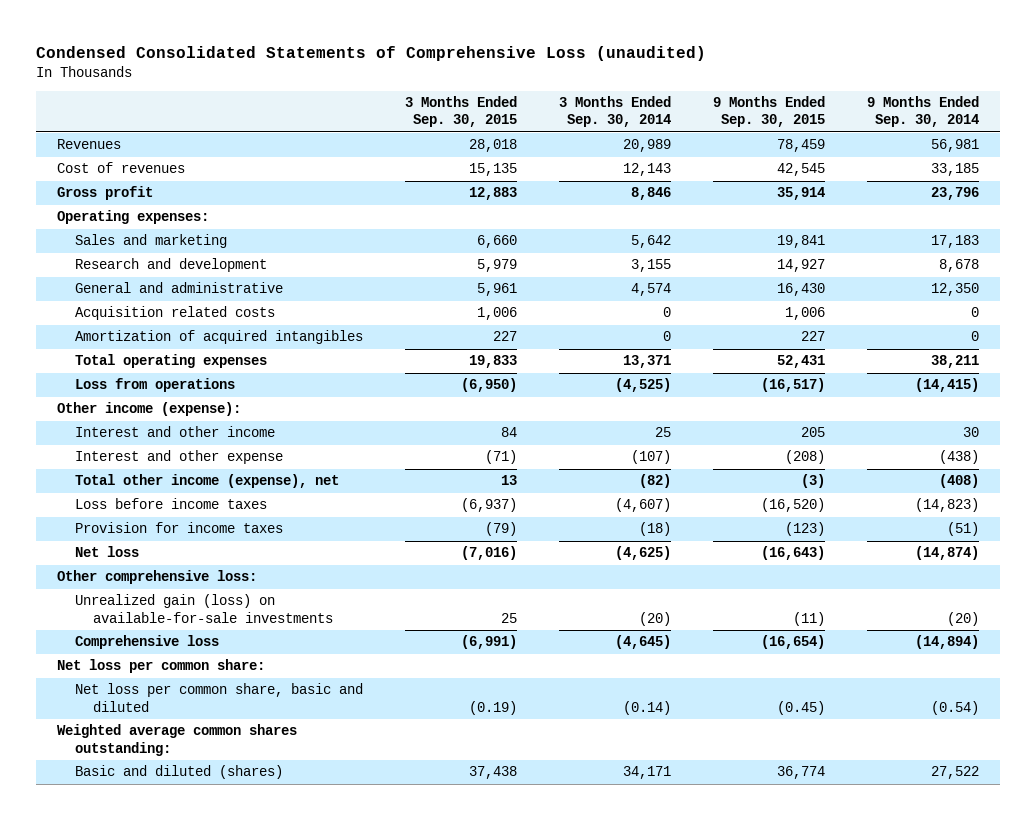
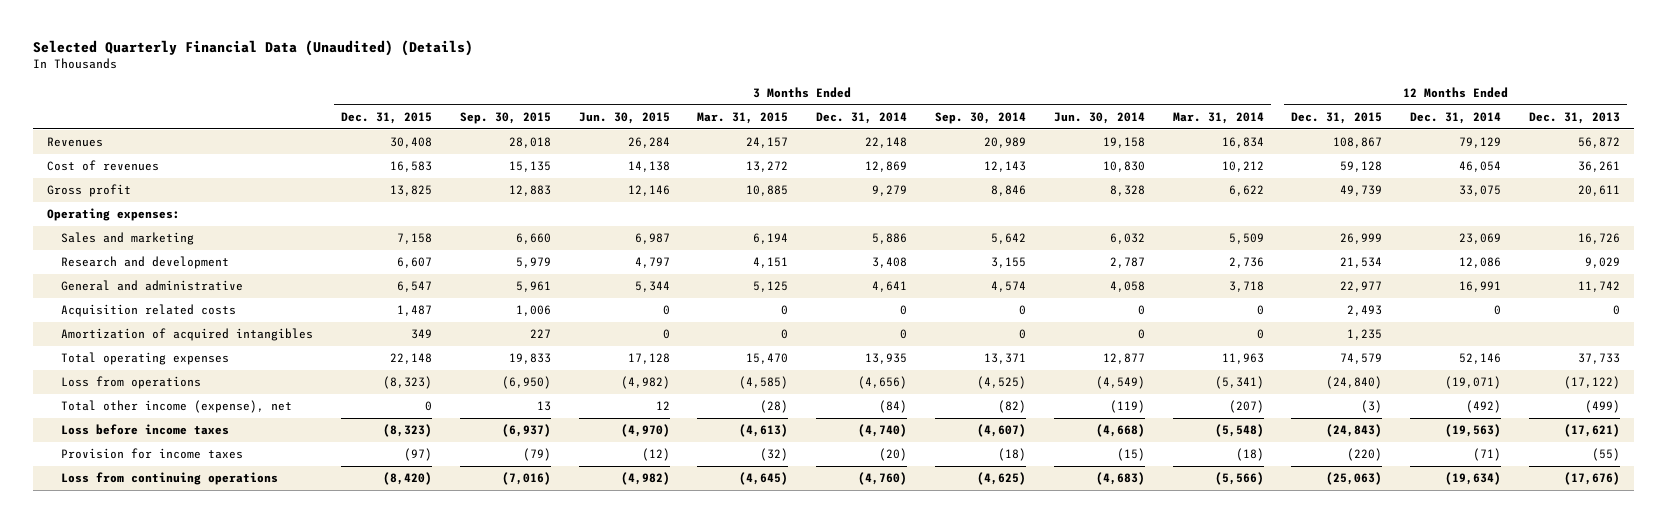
- Condensed Consolidated Statements of Comprehensive Loss (unaudited)
+ Selected Quarterly Financial Data (Unaudited) (Details)
- | 3 Months Ended Sep. 30, 2015 | 3 Months Ended Sep. 30, 2014 | 9 Months Ended Sep. 30, 2015 | 9 Months Ended Sep. 30, 2014
+ | 3 Months Ended Dec. 31, 2015 | 3 Months Ended Sep. 30, 2015 | 3 Months Ended Jun. 30, 2015 | 3 Months Ended Mar. 31, 2015 | 3 Months Ended Dec. 31, 2014 | 3 Months Ended Sep. 30, 2014 | 3 Months Ended Jun. 30, 2014 | 3 Months Ended Mar. 31, 2014 | 12 Months Ended Dec. 31, 2015 | 12 Months Ended Dec. 31, 2014 | 12 Months Ended Dec. 31, 2013
- Other income (expense):
- Interest and other income | 84 | 25 | 205 | 30
- Interest and other expense | (71) | (107) | (208) | (438)
- Net loss | (7,016) | (4,625) | (16,643) | (14,874)
- Other comprehensive loss:
- Unrealized gain (loss) on available-for-sale investments | 25 | (20) | (11) | (20)
- Comprehensive loss | (6,991) | (4,645) | (16,654) | (14,894)
- Net loss per common share:
- Net loss per common share, basic and diluted | (0.19) | (0.14) | (0.45) | (0.54)
- Weighted average common shares outstanding:
- Basic and diluted (shares) | 37,438 | 34,171 | 36,774 | 27,522
+ Loss from continuing operations | (8,420) | (7,016) | (4,982) | (4,645) | (4,760) | (4,625) | (4,683) | (5,566) | (25,063) | (19,634) | (17,676)

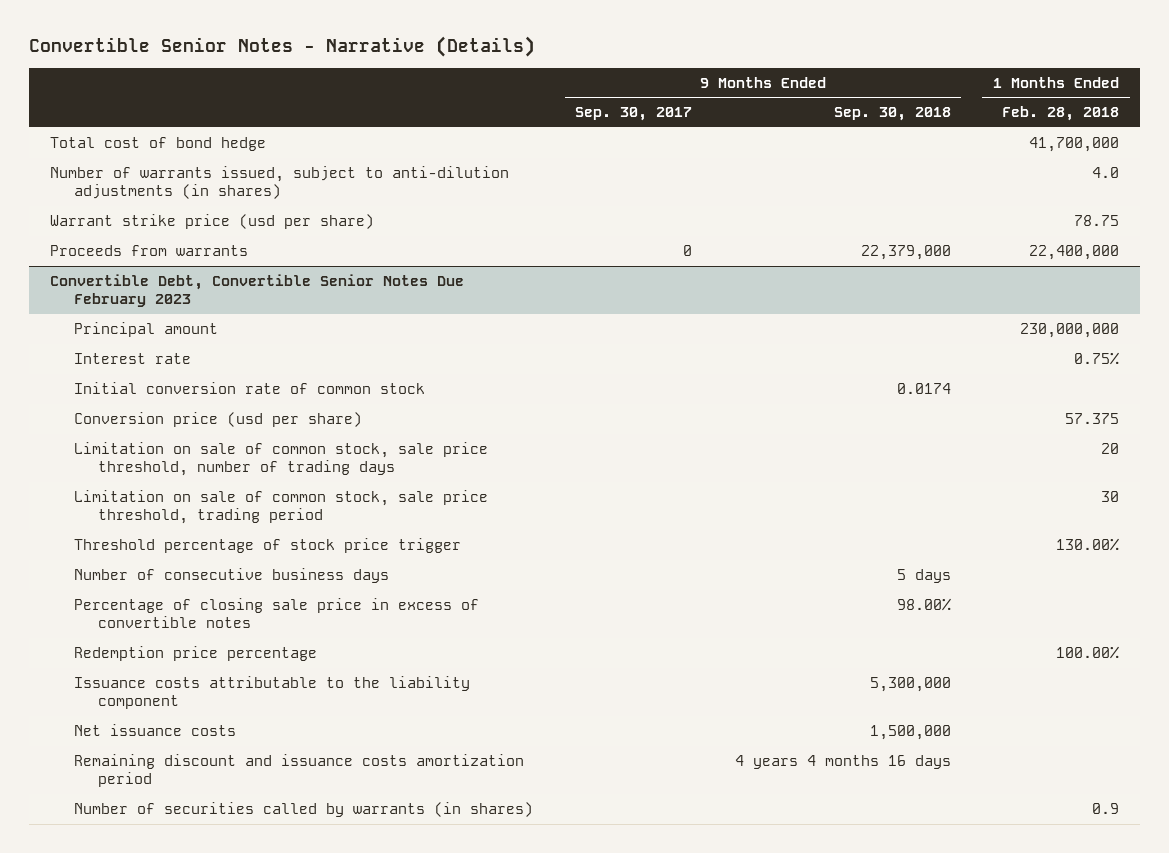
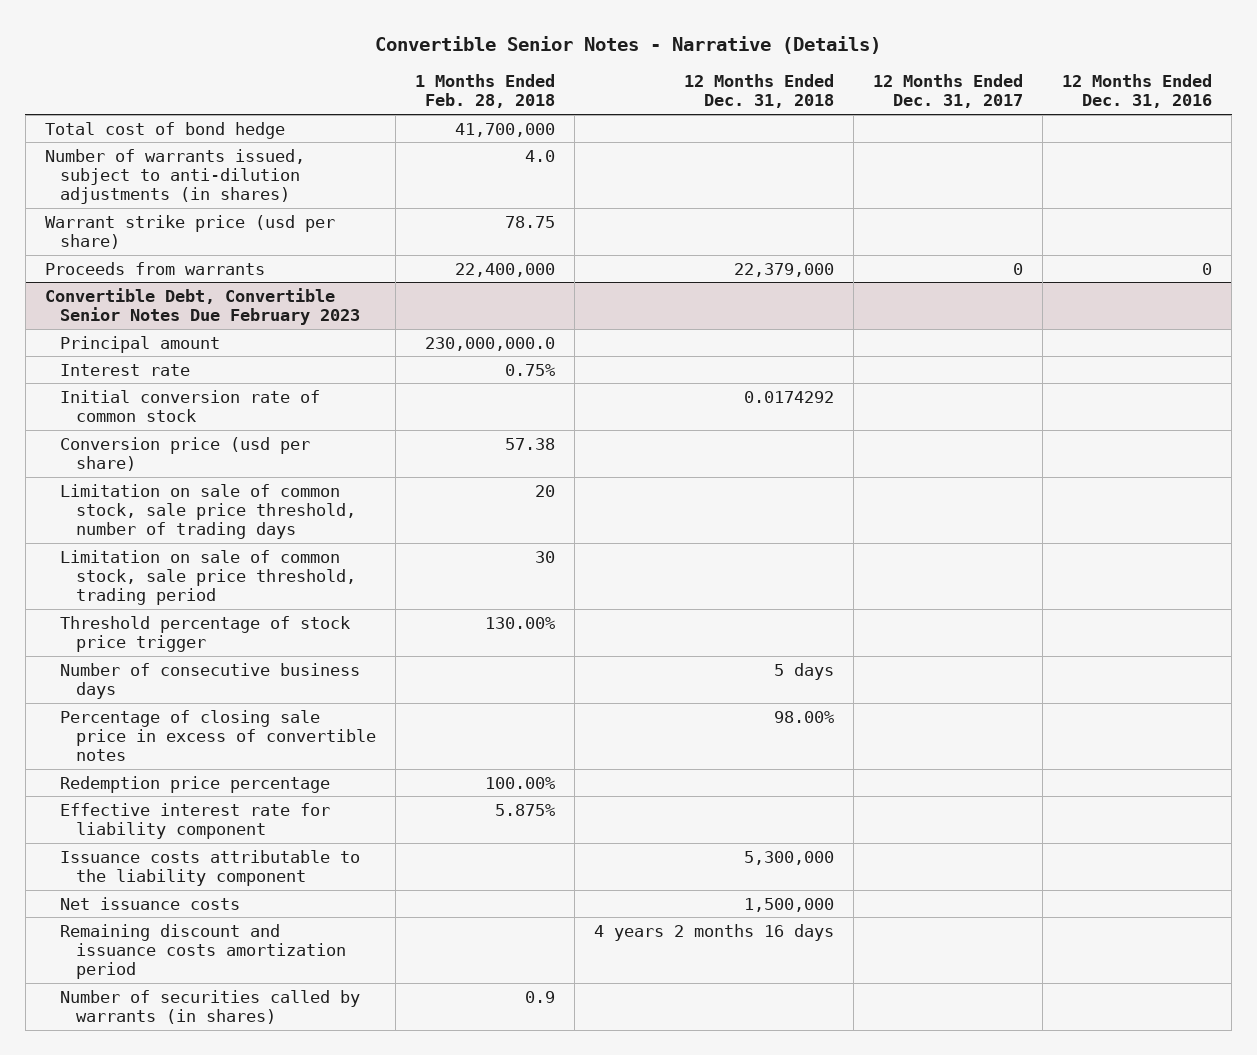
- | 9 Months Ended Sep. 30, 2017 | 9 Months Ended Sep. 30, 2018 | 1 Months Ended Feb. 28, 2018
+ | 1 Months Ended Feb. 28, 2018 | 12 Months Ended Dec. 31, 2018 | 12 Months Ended Dec. 31, 2017 | 12 Months Ended Dec. 31, 2016
@ Convertible Debt, Convertible Senior Notes Due February 2023
- Principal amount | | | 230,000,000
+ Principal amount | 230,000,000.0 | | |
- Conversion price (usd per share) | | | 57.375
+ Conversion price (usd per share) | 57.38 | | |
+ Effective interest rate for liability component | 5.875% | | |

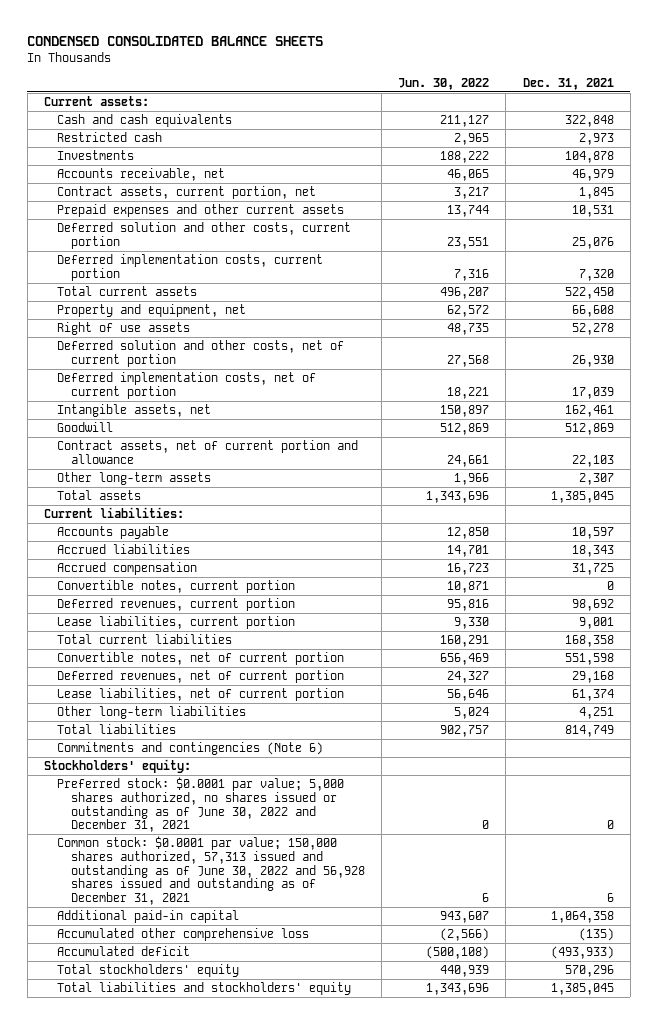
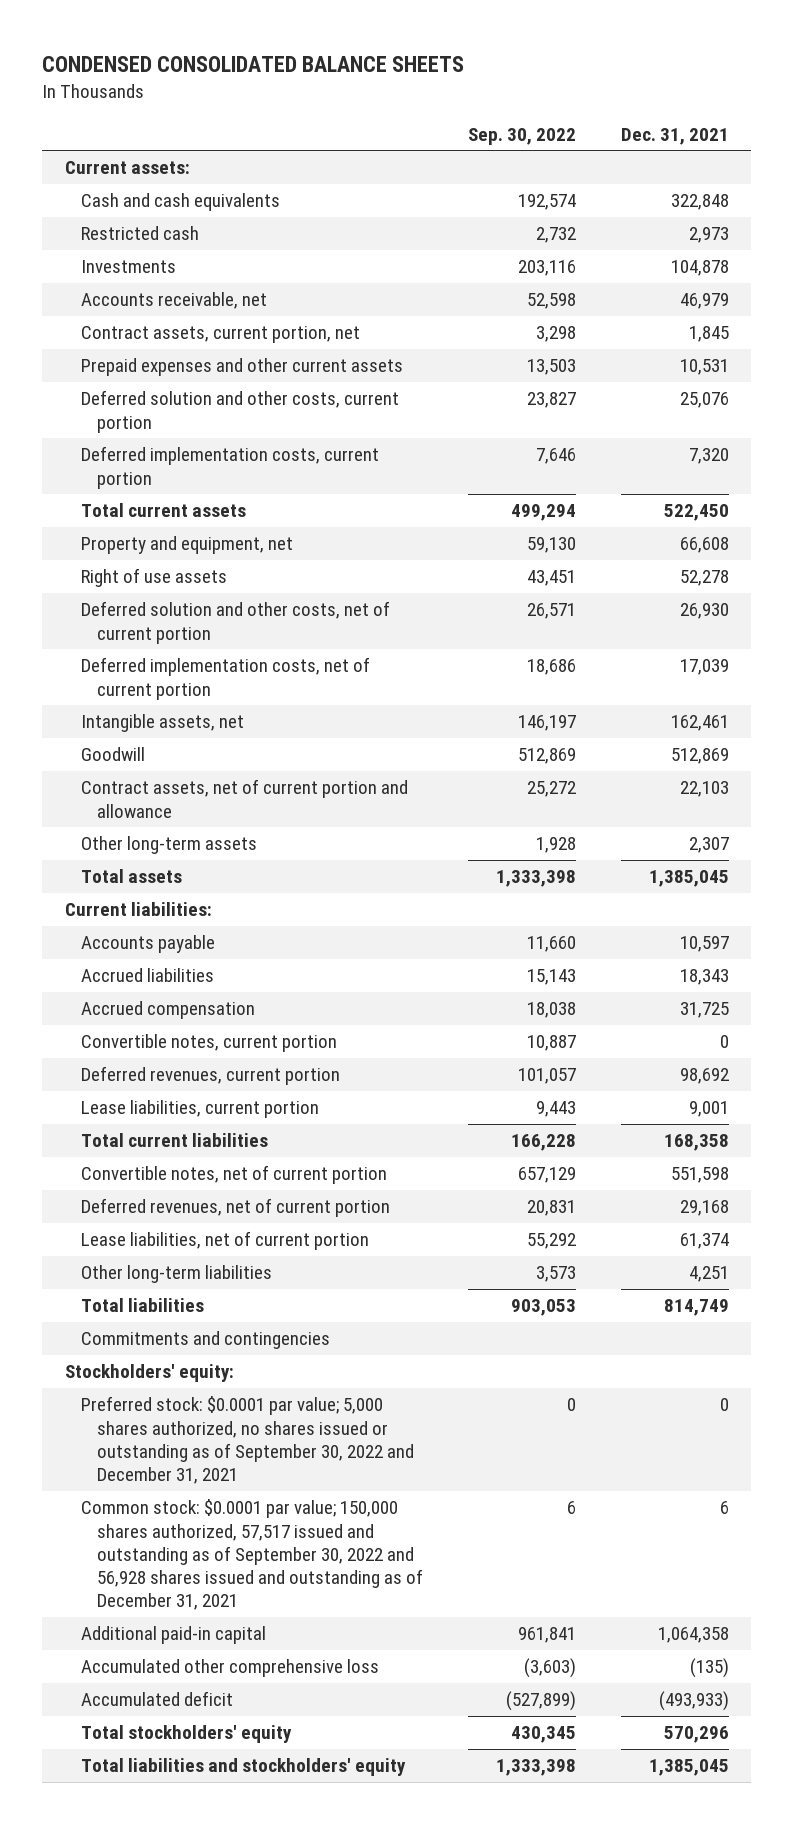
- | Jun. 30, 2022 | Dec. 31, 2021
+ | Sep. 30, 2022 | Dec. 31, 2021
- Commitments and contingencies (Note 6)
+ Commitments and contingencies
- Preferred stock: $0.0001 par value; 5,000 shares authorized, no shares issued or outstanding as of June 30, 2022 and December 31, 2021 | 0 | 0
- Common stock: $0.0001 par value; 150,000 shares authorized, 57,313 issued and outstanding as of June 30, 2022 and 56,928 shares issued and outstanding as of December 31, 2021 | 6 | 6
+ Preferred stock: $0.0001 par value; 5,000 shares authorized, no shares issued or outstanding as of September 30, 2022 and December 31, 2021 | 0 | 0
+ Common stock: $0.0001 par value; 150,000 shares authorized, 57,517 issued and outstanding as of September 30, 2022 and 56,928 shares issued and outstanding as of December 31, 2021 | 6 | 6

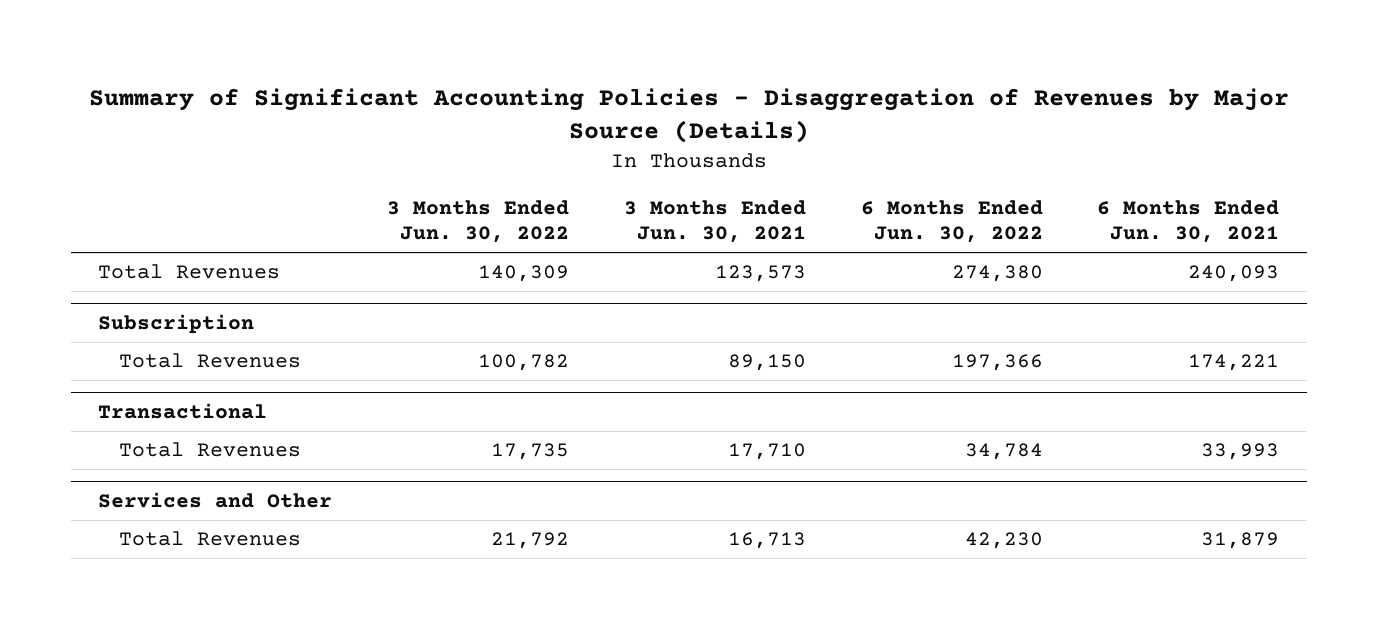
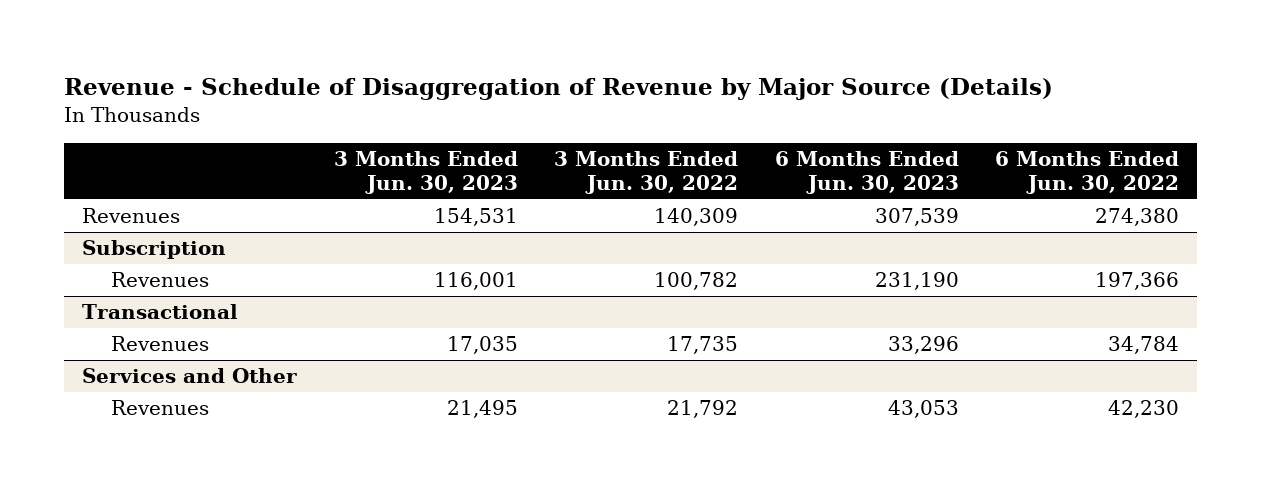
- Summary of Significant Accounting Policies - Disaggregation of Revenues by Major Source (Details)
+ Revenue - Schedule of Disaggregation of Revenue by Major Source (Details)
- | 3 Months Ended Jun. 30, 2022 | 3 Months Ended Jun. 30, 2021 | 6 Months Ended Jun. 30, 2022 | 6 Months Ended Jun. 30, 2021
+ | 3 Months Ended Jun. 30, 2023 | 3 Months Ended Jun. 30, 2022 | 6 Months Ended Jun. 30, 2023 | 6 Months Ended Jun. 30, 2022
- Total Revenues | 140,309 | 123,573 | 274,380 | 240,093
+ Revenues | 154,531 | 140,309 | 307,539 | 274,380
@ Subscription
- Total Revenues | 100,782 | 89,150 | 197,366 | 174,221
+ Revenues | 116,001 | 100,782 | 231,190 | 197,366
@ Transactional
- Total Revenues | 17,735 | 17,710 | 34,784 | 33,993
+ Revenues | 17,035 | 17,735 | 33,296 | 34,784
@ Services and Other
- Total Revenues | 21,792 | 16,713 | 42,230 | 31,879
+ Revenues | 21,495 | 21,792 | 43,053 | 42,230

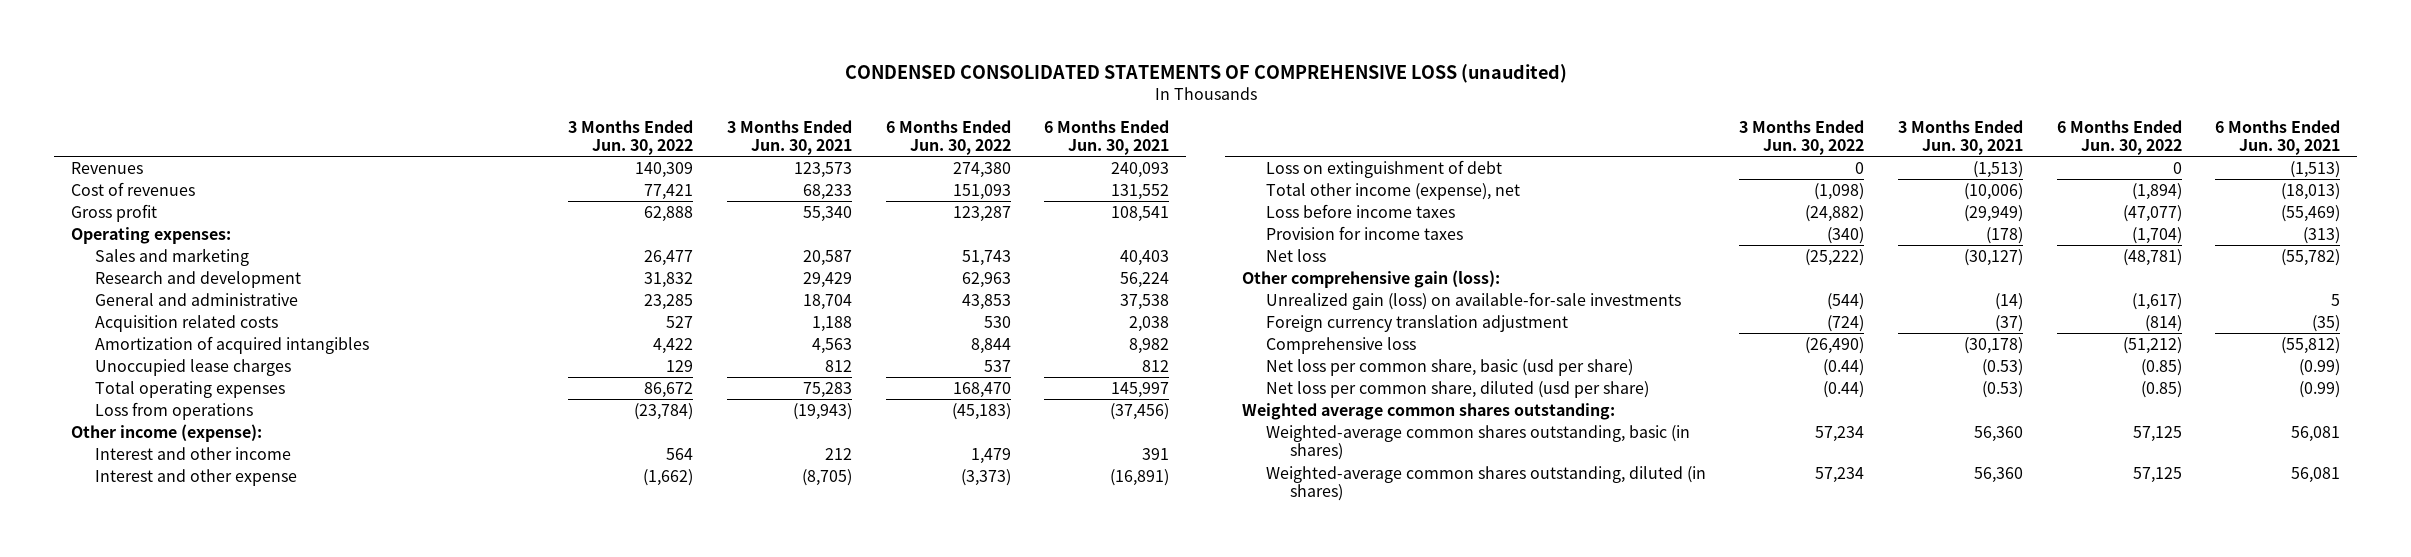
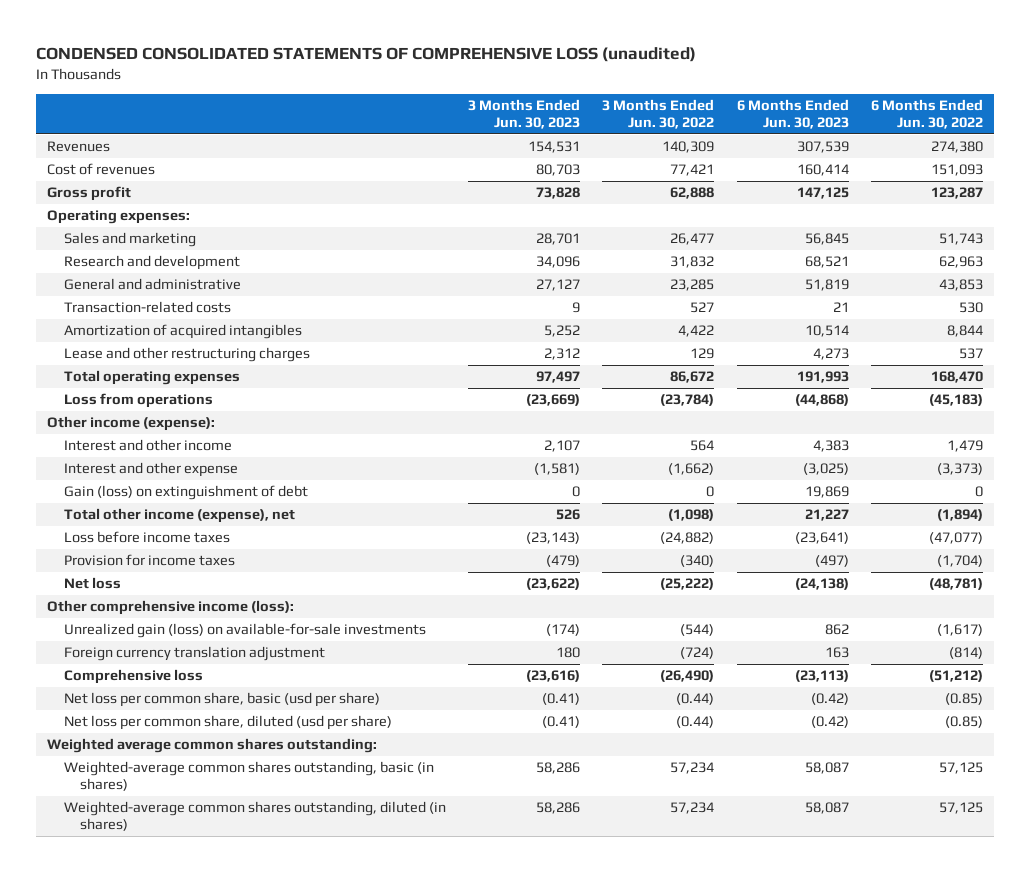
- | 3 Months Ended Jun. 30, 2022 | 3 Months Ended Jun. 30, 2021 | 6 Months Ended Jun. 30, 2022 | 6 Months Ended Jun. 30, 2021
+ | 3 Months Ended Jun. 30, 2023 | 3 Months Ended Jun. 30, 2022 | 6 Months Ended Jun. 30, 2023 | 6 Months Ended Jun. 30, 2022
- Acquisition related costs | 527 | 1,188 | 530 | 2,038
+ Transaction-related costs | 9 | 527 | 21 | 530
- Unoccupied lease charges | 129 | 812 | 537 | 812
+ Lease and other restructuring charges | 2,312 | 129 | 4,273 | 537
- Loss on extinguishment of debt | 0 | (1,513) | 0 | (1,513)
+ Gain (loss) on extinguishment of debt | 0 | 0 | 19,869 | 0
- Other comprehensive gain (loss):
+ Other comprehensive income (loss):

